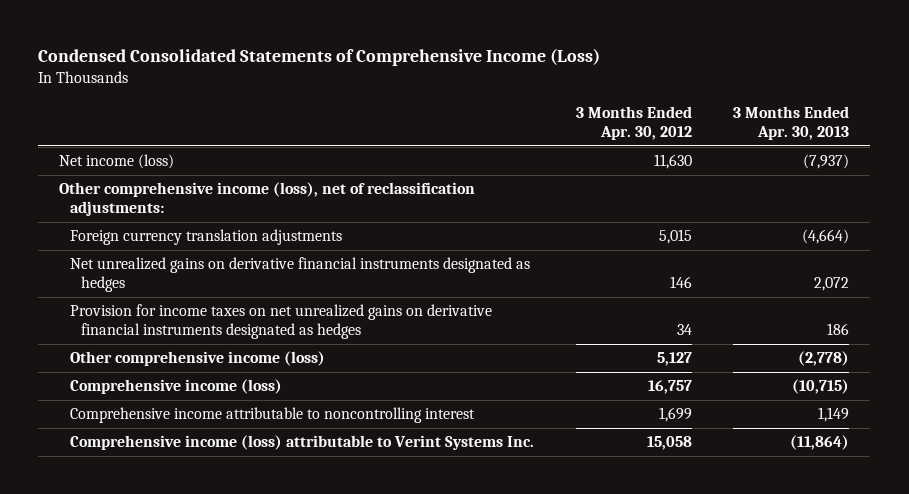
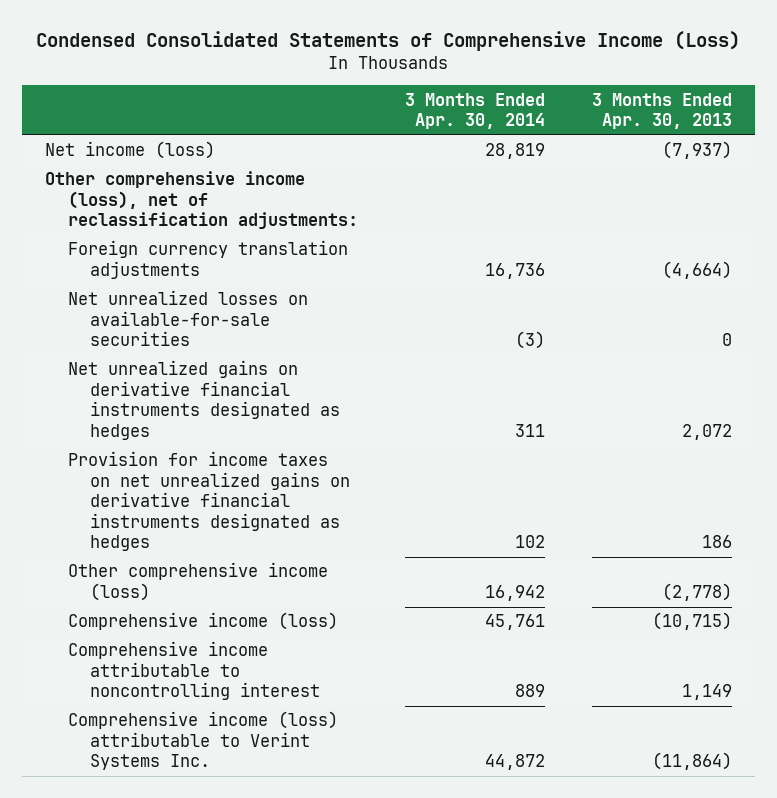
- | 3 Months Ended Apr. 30, 2012 | 3 Months Ended Apr. 30, 2013
+ | 3 Months Ended Apr. 30, 2014 | 3 Months Ended Apr. 30, 2013
+ Net unrealized losses on available-for-sale securities | (3) | 0

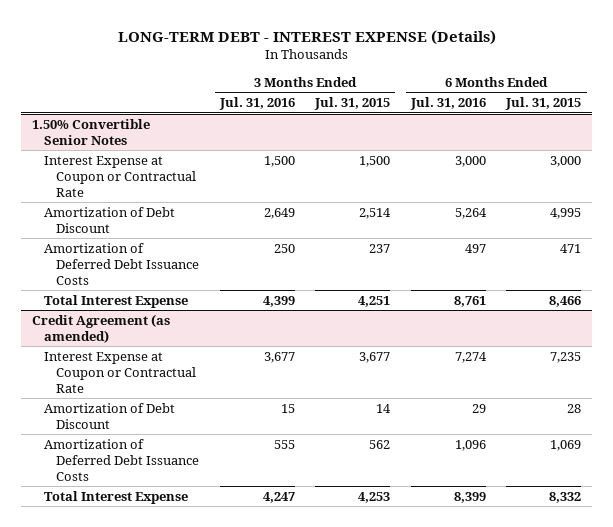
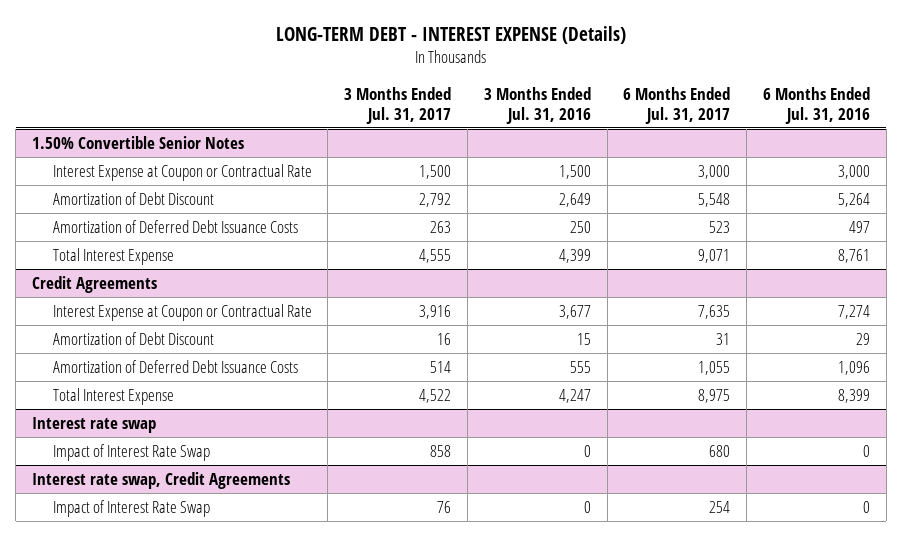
- | 3 Months Ended Jul. 31, 2016 | 3 Months Ended Jul. 31, 2015 | 6 Months Ended Jul. 31, 2016 | 6 Months Ended Jul. 31, 2015
+ | 3 Months Ended Jul. 31, 2017 | 3 Months Ended Jul. 31, 2016 | 6 Months Ended Jul. 31, 2017 | 6 Months Ended Jul. 31, 2016
- Credit Agreement (as amended)
+ Credit Agreements
+ Interest rate swap
+ Impact of Interest Rate Swap | 858 | 0 | 680 | 0
+ Interest rate swap, Credit Agreements
+ Impact of Interest Rate Swap | 76 | 0 | 254 | 0

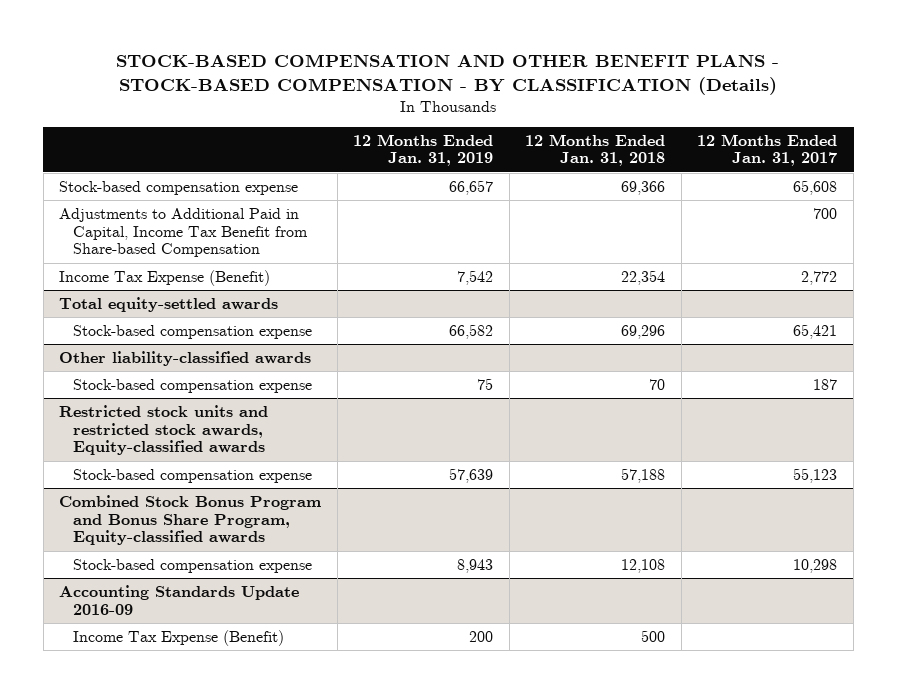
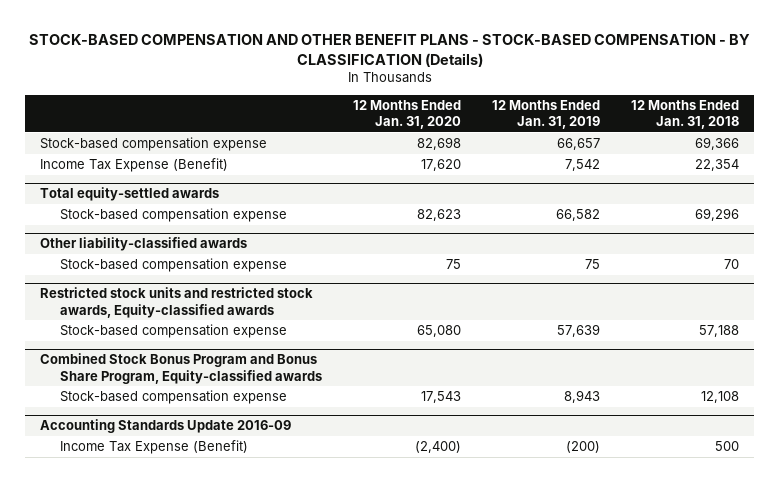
- | 12 Months Ended Jan. 31, 2019 | 12 Months Ended Jan. 31, 2018 | 12 Months Ended Jan. 31, 2017
+ | 12 Months Ended Jan. 31, 2020 | 12 Months Ended Jan. 31, 2019 | 12 Months Ended Jan. 31, 2018
- Adjustments to Additional Paid in Capital, Income Tax Benefit from Share-based Compensation | | | 700
@ Accounting Standards Update 2016-09
- Income Tax Expense (Benefit) | 200 | 500 |
+ Income Tax Expense (Benefit) | (2,400) | (200) | 500

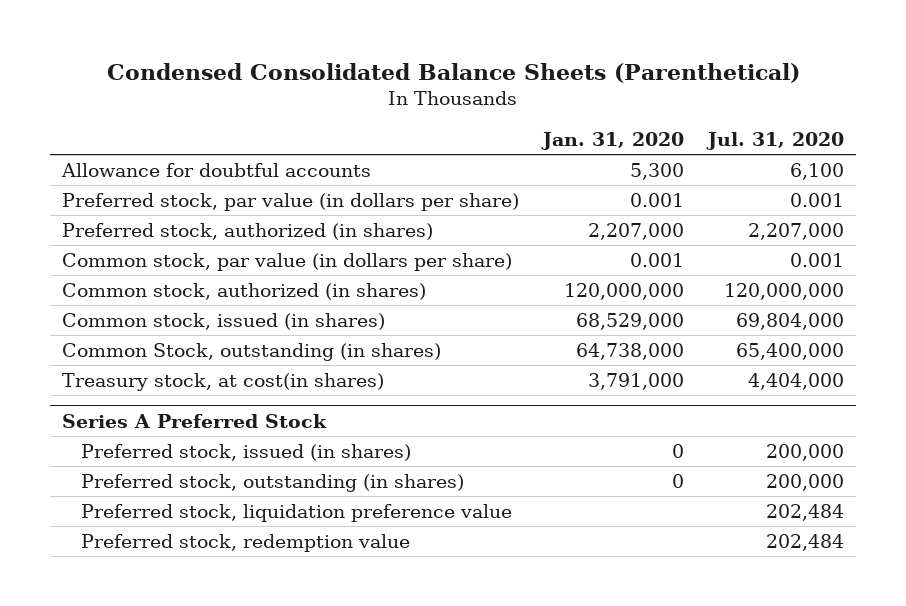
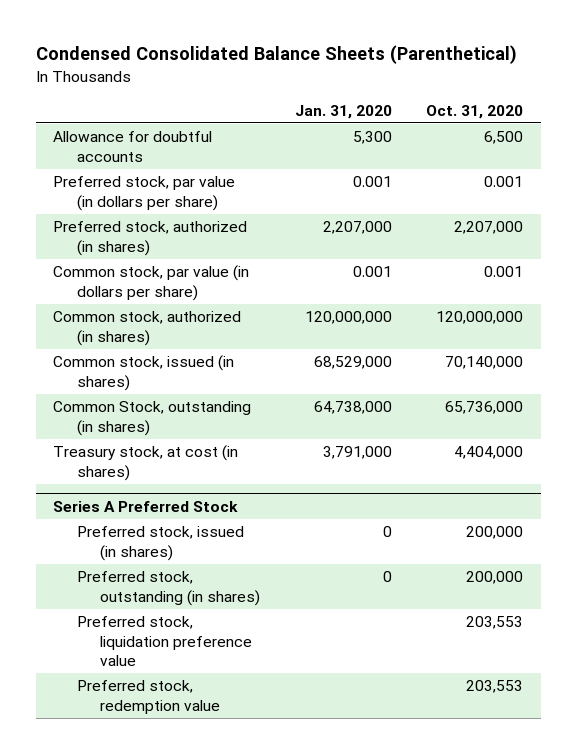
- | Jan. 31, 2020 | Jul. 31, 2020
+ | Jan. 31, 2020 | Oct. 31, 2020
- Treasury stock, at cost(in shares) | 3,791,000 | 4,404,000
+ Treasury stock, at cost (in shares) | 3,791,000 | 4,404,000

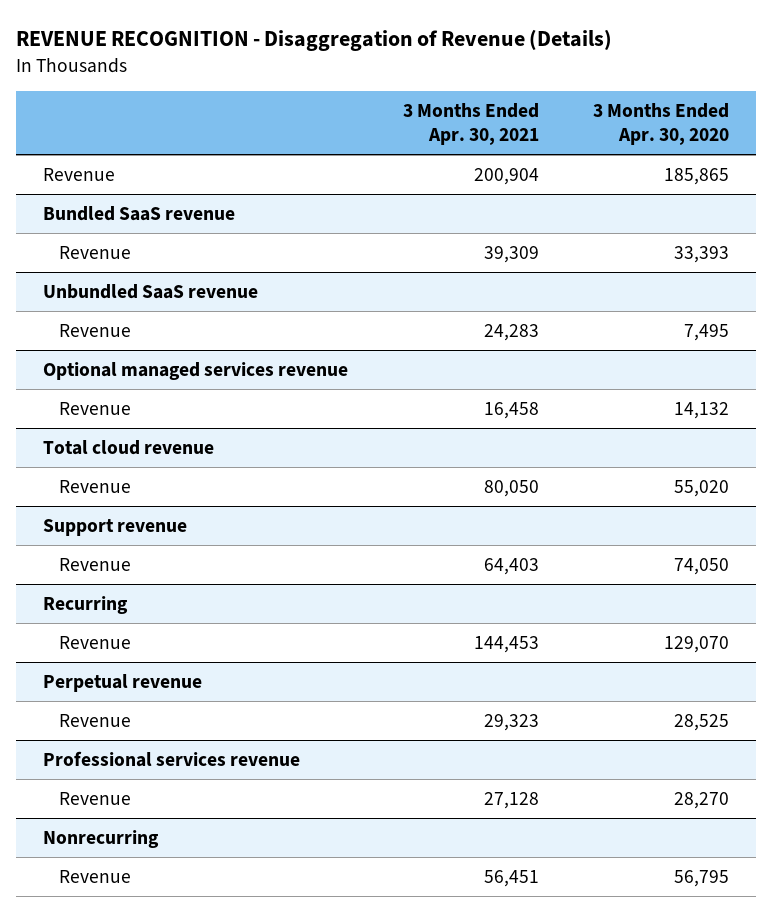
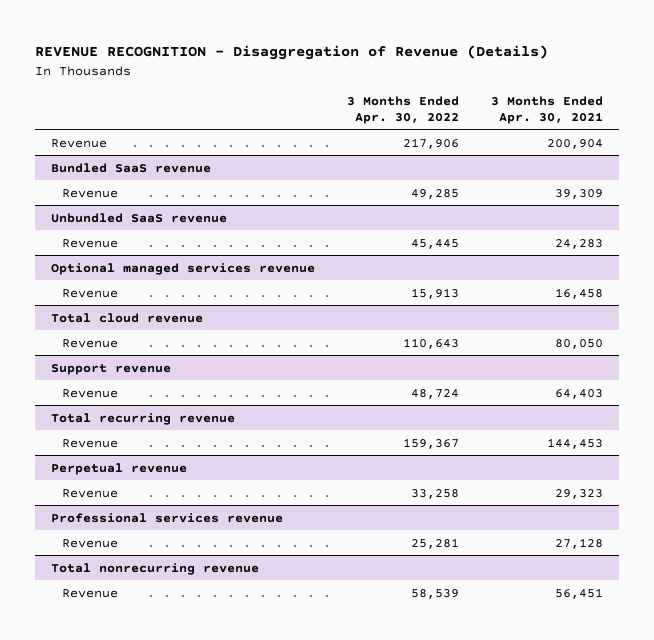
- | 3 Months Ended Apr. 30, 2021 | 3 Months Ended Apr. 30, 2020
+ | 3 Months Ended Apr. 30, 2022 | 3 Months Ended Apr. 30, 2021
- Recurring
+ Total recurring revenue
- Nonrecurring
+ Total nonrecurring revenue

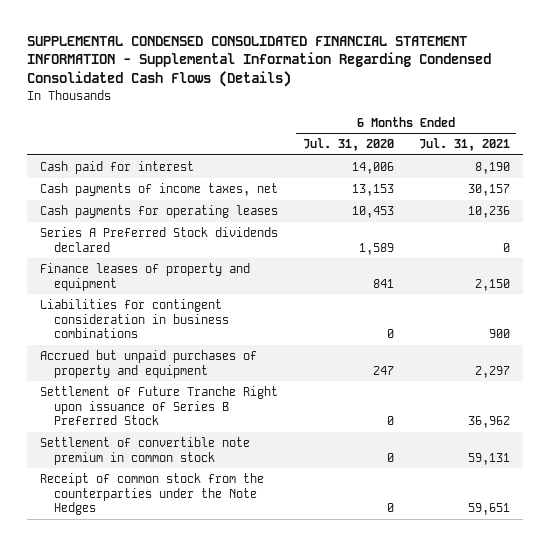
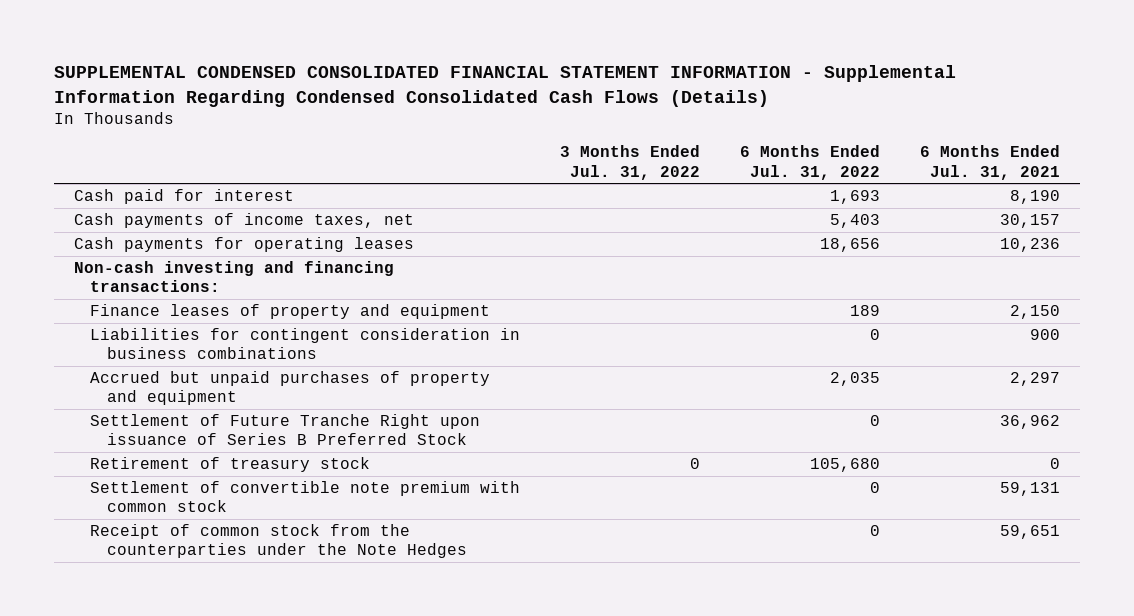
- | 6 Months Ended Jul. 31, 2020 | 6 Months Ended Jul. 31, 2021
+ | 3 Months Ended Jul. 31, 2022 | 6 Months Ended Jul. 31, 2022 | 6 Months Ended Jul. 31, 2021
- Series A Preferred Stock dividends declared | 1,589 | 0
+ Non-cash investing and financing transactions:
- Settlement of convertible note premium in common stock | 0 | 59,131
+ Retirement of treasury stock | 0 | 105,680 | 0
+ Settlement of convertible note premium with common stock | | 0 | 59,131

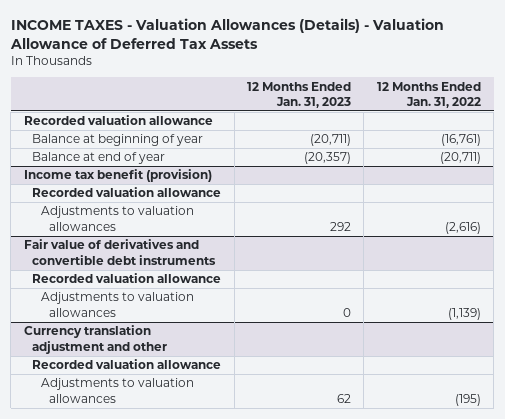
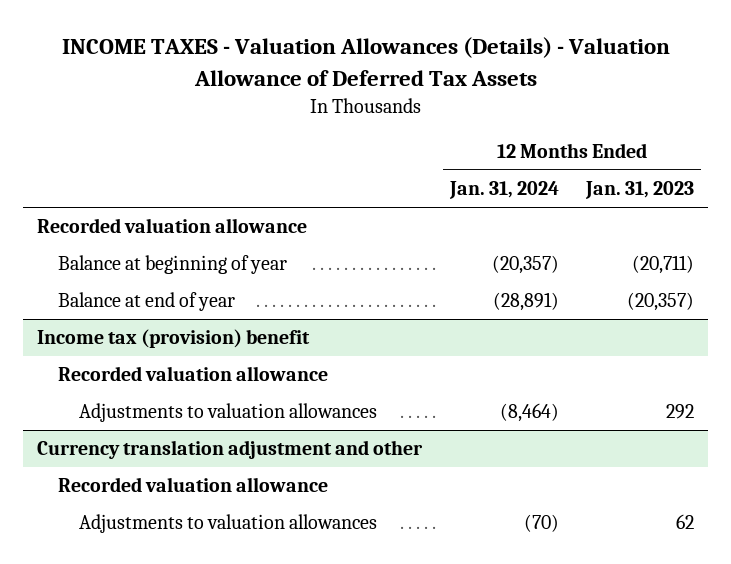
- | 12 Months Ended Jan. 31, 2023 | 12 Months Ended Jan. 31, 2022
+ | 12 Months Ended Jan. 31, 2024 | 12 Months Ended Jan. 31, 2023
- Income tax benefit (provision)
+ Income tax (provision) benefit
- Fair value of derivatives and convertible debt instruments
- Recorded valuation allowance
- Adjustments to valuation allowances | 0 | (1,139)

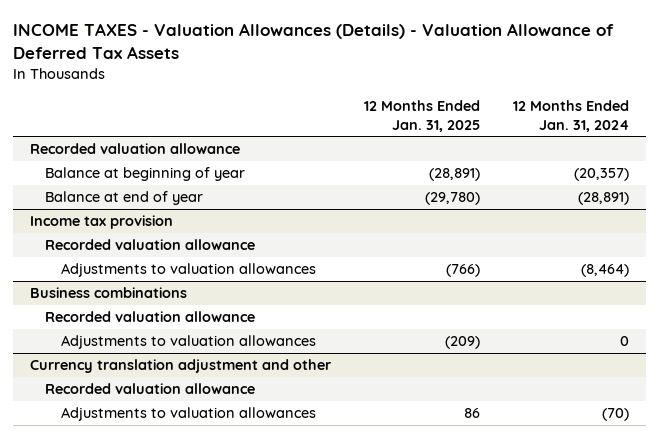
- | 12 Months Ended Jan. 31, 2024 | 12 Months Ended Jan. 31, 2023
+ | 12 Months Ended Jan. 31, 2025 | 12 Months Ended Jan. 31, 2024
- Income tax (provision) benefit
+ Income tax provision
+ Business combinations
+ Recorded valuation allowance
+ Adjustments to valuation allowances | (209) | 0

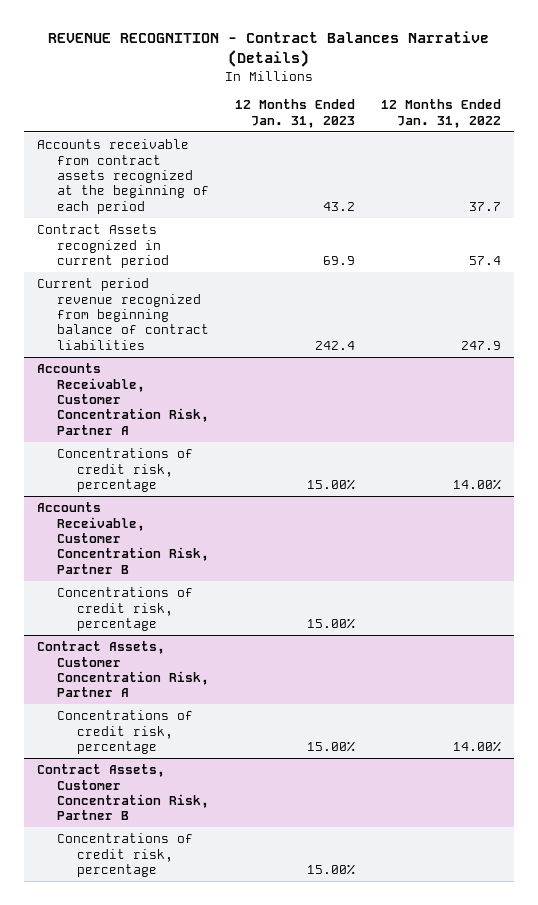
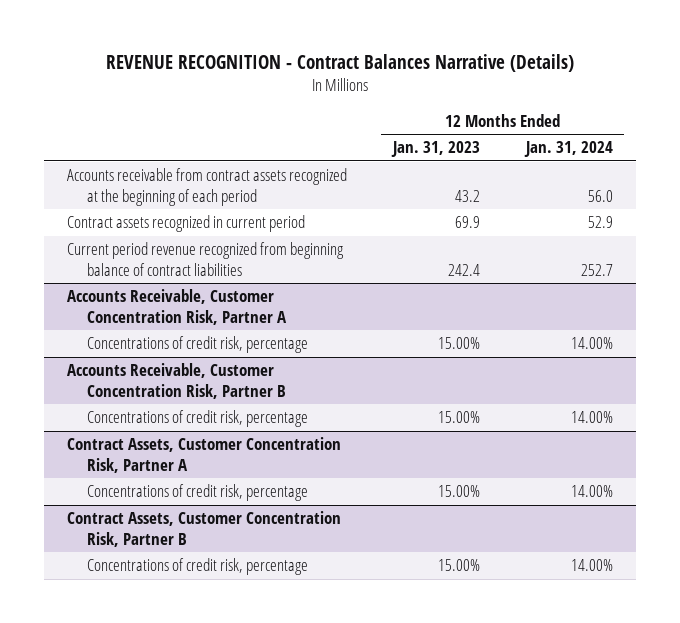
- | 12 Months Ended Jan. 31, 2023 | 12 Months Ended Jan. 31, 2022
+ | 12 Months Ended Jan. 31, 2023 | 12 Months Ended Jan. 31, 2024
- Contract Assets recognized in current period | 69.9 | 57.4
+ Contract assets recognized in current period | 69.9 | 52.9

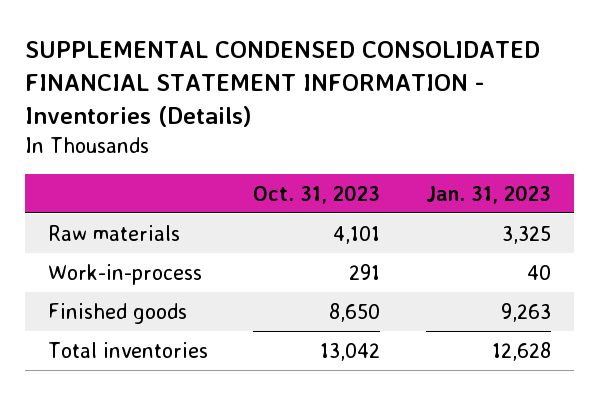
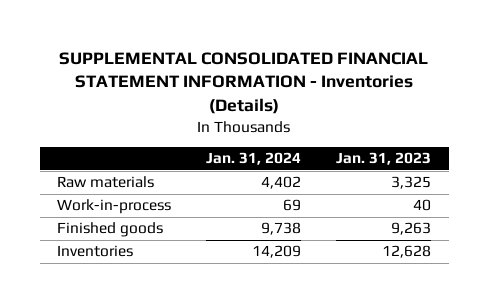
- SUPPLEMENTAL CONDENSED CONSOLIDATED FINANCIAL STATEMENT INFORMATION - Inventories (Details)
+ SUPPLEMENTAL CONSOLIDATED FINANCIAL STATEMENT INFORMATION - Inventories (Details)
- | Oct. 31, 2023 | Jan. 31, 2023
+ | Jan. 31, 2024 | Jan. 31, 2023
- Total inventories | 13,042 | 12,628
+ Inventories | 14,209 | 12,628

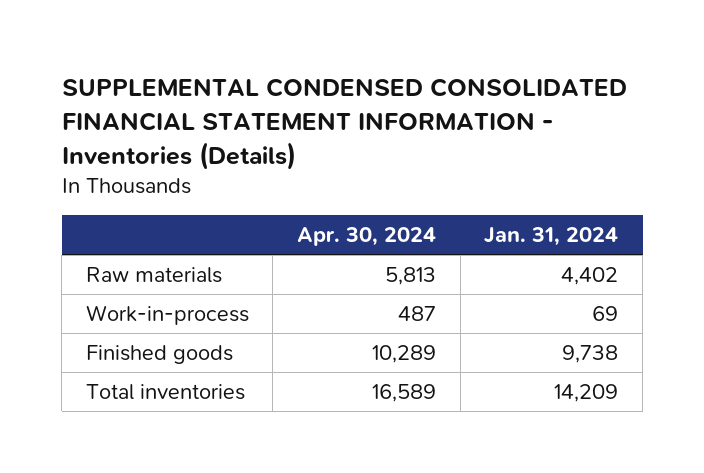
- SUPPLEMENTAL CONSOLIDATED FINANCIAL STATEMENT INFORMATION - Inventories (Details)
+ SUPPLEMENTAL CONDENSED CONSOLIDATED FINANCIAL STATEMENT INFORMATION - Inventories (Details)
- | Jan. 31, 2024 | Jan. 31, 2023
+ | Apr. 30, 2024 | Jan. 31, 2024
- Inventories | 14,209 | 12,628
+ Total inventories | 16,589 | 14,209

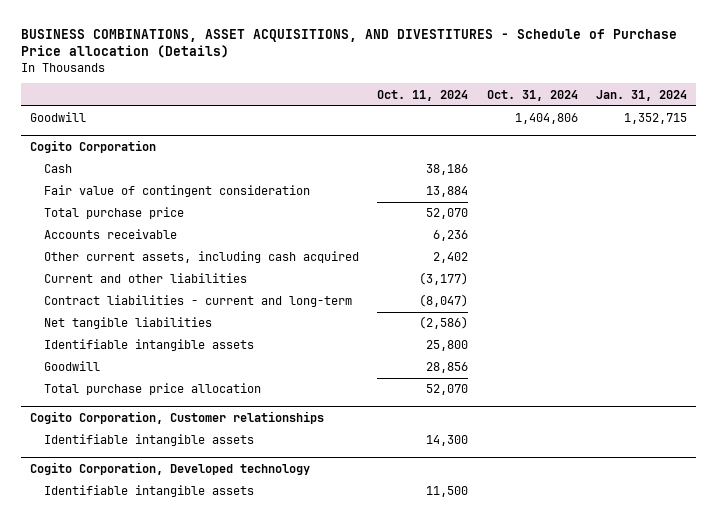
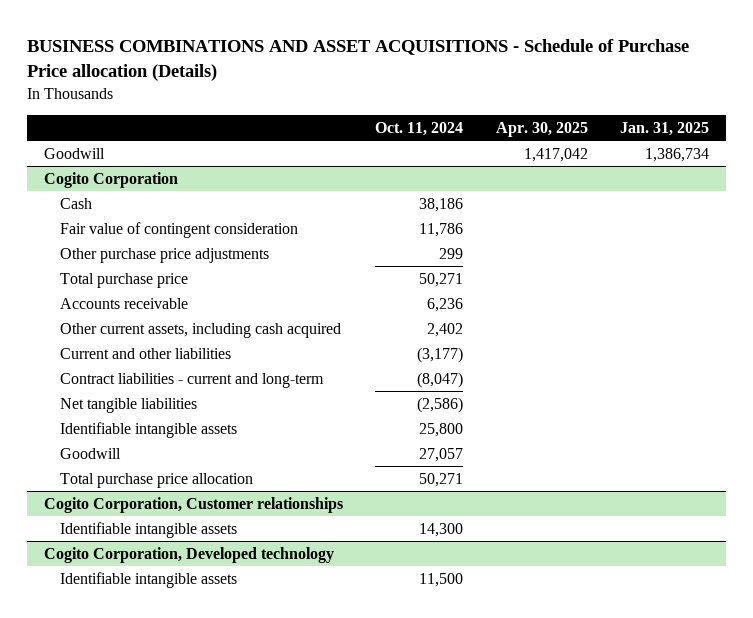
- BUSINESS COMBINATIONS, ASSET ACQUISITIONS, AND DIVESTITURES - Schedule of Purchase Price allocation (Details)
+ BUSINESS COMBINATIONS AND ASSET ACQUISITIONS - Schedule of Purchase Price allocation (Details)
- | Oct. 11, 2024 | Oct. 31, 2024 | Jan. 31, 2024
+ | Oct. 11, 2024 | Apr. 30, 2025 | Jan. 31, 2025
@ Cogito Corporation
- Fair value of contingent consideration | 13,884 | |
- Total purchase price | 52,070 | |
+ Fair value of contingent consideration | 11,786 | |
+ Other purchase price adjustments | 299 | |
+ Total purchase price | 50,271 | |
- Goodwill | 28,856 | |
- Total purchase price allocation | 52,070 | |
+ Goodwill | 27,057 | |
+ Total purchase price allocation | 50,271 | |

